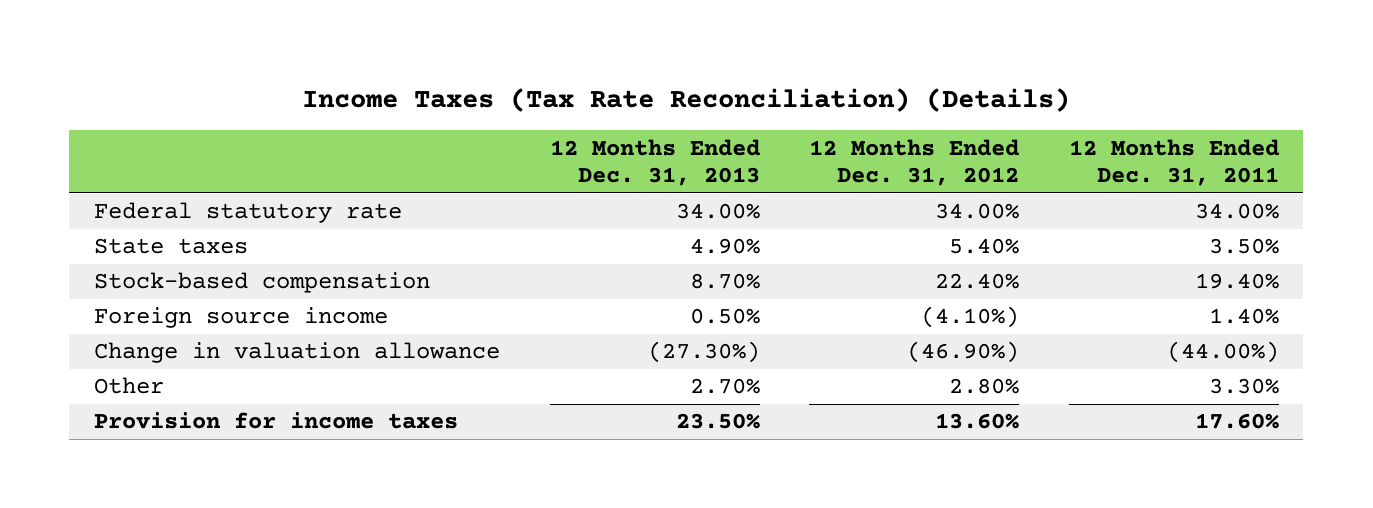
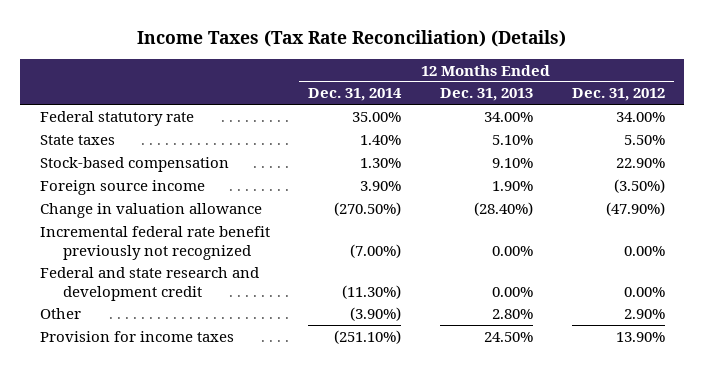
- | 12 Months Ended Dec. 31, 2013 | 12 Months Ended Dec. 31, 2012 | 12 Months Ended Dec. 31, 2011
+ | 12 Months Ended Dec. 31, 2014 | 12 Months Ended Dec. 31, 2013 | 12 Months Ended Dec. 31, 2012
- State taxes | 4.90% | 5.40% | 3.50%
- Stock-based compensation | 8.70% | 22.40% | 19.40%
- Foreign source income | 0.50% | (4.10%) | 1.40%
- Change in valuation allowance | (27.30%) | (46.90%) | (44.00%)
- Other | 2.70% | 2.80% | 3.30%
- Provision for income taxes | 23.50% | 13.60% | 17.60%
+ State taxes | 1.40% | 5.10% | 5.50%
+ Stock-based compensation | 1.30% | 9.10% | 22.90%
+ Foreign source income | 3.90% | 1.90% | (3.50%)
+ Change in valuation allowance | (270.50%) | (28.40%) | (47.90%)
+ Incremental federal rate benefit previously not recognized | (7.00%) | 0.00% | 0.00%
+ Federal and state research and development credit | (11.30%) | 0.00% | 0.00%
+ Other | (3.90%) | 2.80% | 2.90%
+ Provision for income taxes | (251.10%) | 24.50% | 13.90%

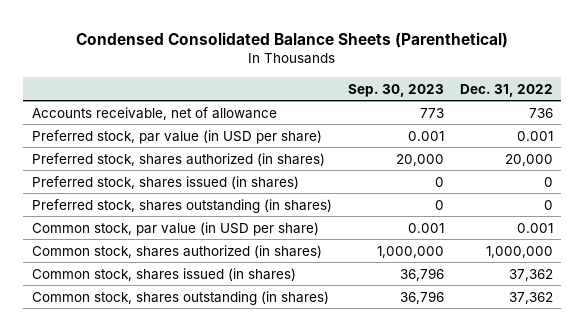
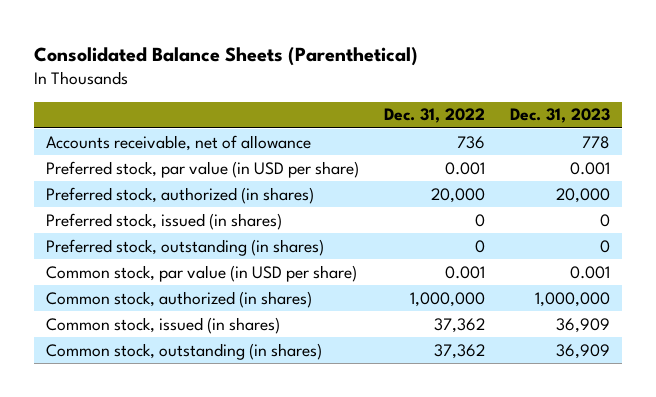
- Condensed Consolidated Balance Sheets (Parenthetical)
+ Consolidated Balance Sheets (Parenthetical)
- | Sep. 30, 2023 | Dec. 31, 2022
+ | Dec. 31, 2022 | Dec. 31, 2023
- Preferred stock, shares authorized (in shares) | 20,000 | 20,000
- Preferred stock, shares issued (in shares) | 0 | 0
- Preferred stock, shares outstanding (in shares) | 0 | 0
+ Preferred stock, authorized (in shares) | 20,000 | 20,000
+ Preferred stock, issued (in shares) | 0 | 0
+ Preferred stock, outstanding (in shares) | 0 | 0
- Common stock, shares authorized (in shares) | 1,000,000 | 1,000,000
- Common stock, shares issued (in shares) | 36,796 | 37,362
- Common stock, shares outstanding (in shares) | 36,796 | 37,362
+ Common stock, authorized (in shares) | 1,000,000 | 1,000,000
+ Common stock, issued (in shares) | 37,362 | 36,909
+ Common stock, outstanding (in shares) | 37,362 | 36,909

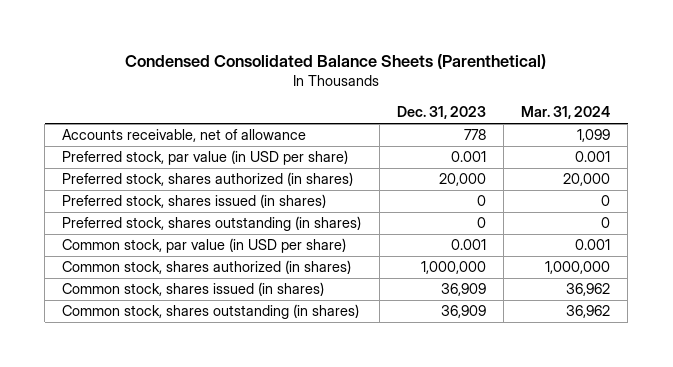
- Consolidated Balance Sheets (Parenthetical)
+ Condensed Consolidated Balance Sheets (Parenthetical)
- | Dec. 31, 2022 | Dec. 31, 2023
+ | Dec. 31, 2023 | Mar. 31, 2024
- Preferred stock, authorized (in shares) | 20,000 | 20,000
- Preferred stock, issued (in shares) | 0 | 0
- Preferred stock, outstanding (in shares) | 0 | 0
+ Preferred stock, shares authorized (in shares) | 20,000 | 20,000
+ Preferred stock, shares issued (in shares) | 0 | 0
+ Preferred stock, shares outstanding (in shares) | 0 | 0
- Common stock, authorized (in shares) | 1,000,000 | 1,000,000
- Common stock, issued (in shares) | 37,362 | 36,909
- Common stock, outstanding (in shares) | 37,362 | 36,909
+ Common stock, shares authorized (in shares) | 1,000,000 | 1,000,000
+ Common stock, shares issued (in shares) | 36,909 | 36,962
+ Common stock, shares outstanding (in shares) | 36,909 | 36,962

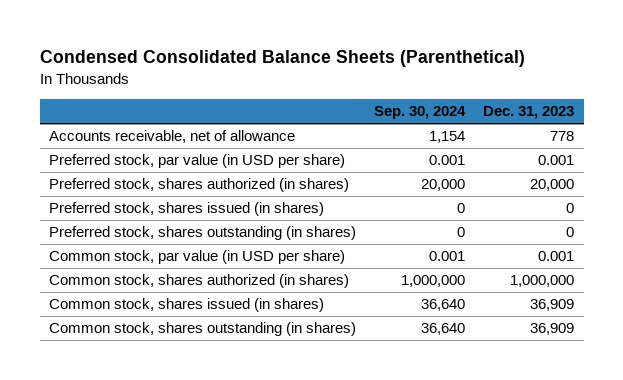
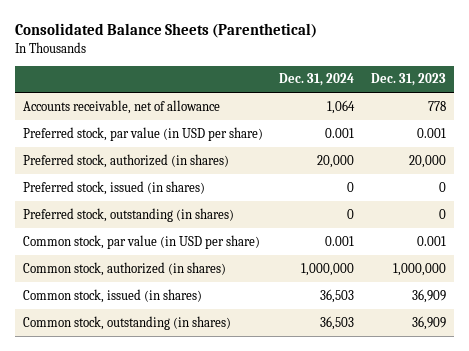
- Condensed Consolidated Balance Sheets (Parenthetical)
+ Consolidated Balance Sheets (Parenthetical)
- | Sep. 30, 2024 | Dec. 31, 2023
+ | Dec. 31, 2024 | Dec. 31, 2023
- Preferred stock, shares authorized (in shares) | 20,000 | 20,000
- Preferred stock, shares issued (in shares) | 0 | 0
- Preferred stock, shares outstanding (in shares) | 0 | 0
+ Preferred stock, authorized (in shares) | 20,000 | 20,000
+ Preferred stock, issued (in shares) | 0 | 0
+ Preferred stock, outstanding (in shares) | 0 | 0
- Common stock, shares authorized (in shares) | 1,000,000 | 1,000,000
- Common stock, shares issued (in shares) | 36,640 | 36,909
- Common stock, shares outstanding (in shares) | 36,640 | 36,909
+ Common stock, authorized (in shares) | 1,000,000 | 1,000,000
+ Common stock, issued (in shares) | 36,503 | 36,909
+ Common stock, outstanding (in shares) | 36,503 | 36,909

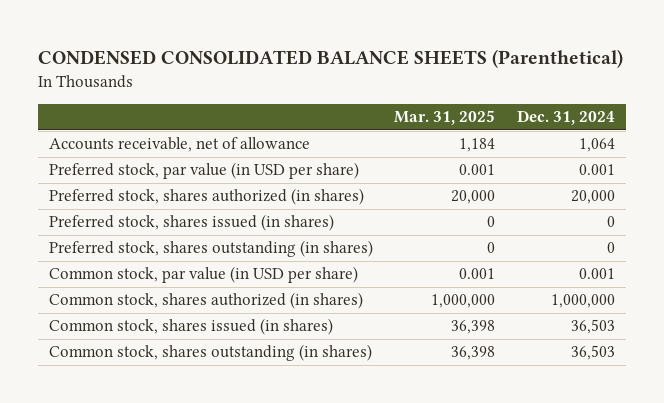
- Consolidated Balance Sheets (Parenthetical)
+ CONDENSED CONSOLIDATED BALANCE SHEETS (Parenthetical)
- | Dec. 31, 2024 | Dec. 31, 2023
+ | Mar. 31, 2025 | Dec. 31, 2024
- Preferred stock, authorized (in shares) | 20,000 | 20,000
- Preferred stock, issued (in shares) | 0 | 0
- Preferred stock, outstanding (in shares) | 0 | 0
+ Preferred stock, shares authorized (in shares) | 20,000 | 20,000
+ Preferred stock, shares issued (in shares) | 0 | 0
+ Preferred stock, shares outstanding (in shares) | 0 | 0
- Common stock, authorized (in shares) | 1,000,000 | 1,000,000
- Common stock, issued (in shares) | 36,503 | 36,909
- Common stock, outstanding (in shares) | 36,503 | 36,909
+ Common stock, shares authorized (in shares) | 1,000,000 | 1,000,000
+ Common stock, shares issued (in shares) | 36,398 | 36,503
+ Common stock, shares outstanding (in shares) | 36,398 | 36,503

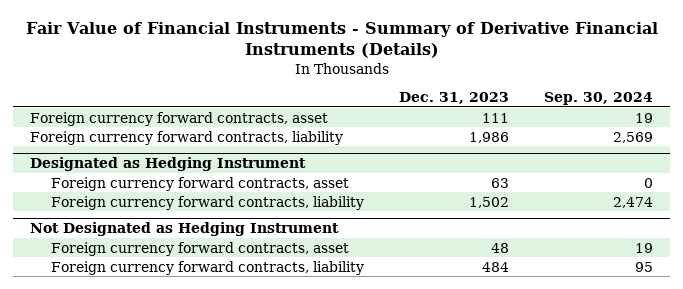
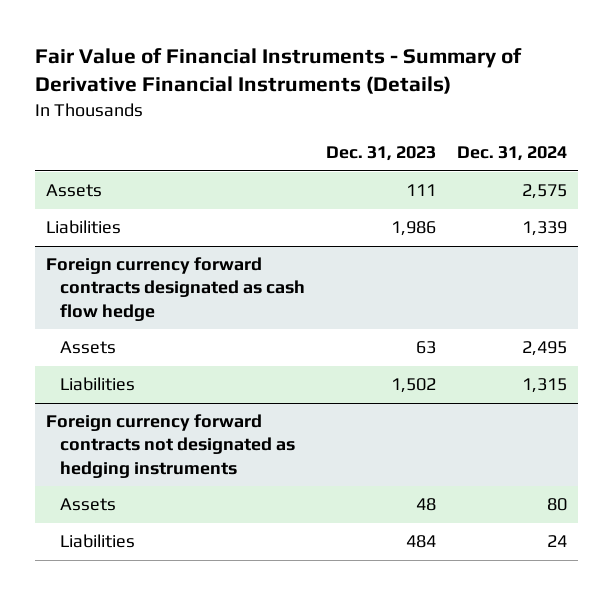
- | Dec. 31, 2023 | Sep. 30, 2024
+ | Dec. 31, 2023 | Dec. 31, 2024
- Foreign currency forward contracts, asset | 111 | 19
- Foreign currency forward contracts, liability | 1,986 | 2,569
- Designated as Hedging Instrument
- Foreign currency forward contracts, asset | 63 | 0
- Foreign currency forward contracts, liability | 1,502 | 2,474
- Not Designated as Hedging Instrument
- Foreign currency forward contracts, asset | 48 | 19
- Foreign currency forward contracts, liability | 484 | 95
+ Assets | 111 | 2,575
+ Liabilities | 1,986 | 1,339
+ Foreign currency forward contracts designated as cash flow hedge
+ Assets | 63 | 2,495
+ Liabilities | 1,502 | 1,315
+ Foreign currency forward contracts not designated as hedging instruments
+ Assets | 48 | 80
+ Liabilities | 484 | 24

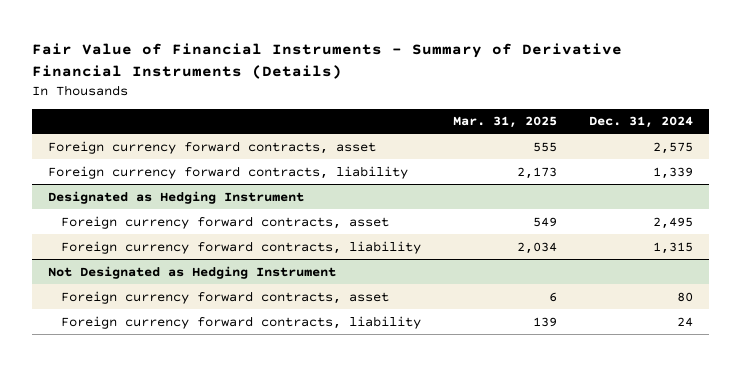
- | Dec. 31, 2023 | Dec. 31, 2024
+ | Mar. 31, 2025 | Dec. 31, 2024
- Assets | 111 | 2,575
- Liabilities | 1,986 | 1,339
- Foreign currency forward contracts designated as cash flow hedge
- Assets | 63 | 2,495
- Liabilities | 1,502 | 1,315
- Foreign currency forward contracts not designated as hedging instruments
- Assets | 48 | 80
- Liabilities | 484 | 24
+ Foreign currency forward contracts, asset | 555 | 2,575
+ Foreign currency forward contracts, liability | 2,173 | 1,339
+ Designated as Hedging Instrument
+ Foreign currency forward contracts, asset | 549 | 2,495
+ Foreign currency forward contracts, liability | 2,034 | 1,315
+ Not Designated as Hedging Instrument
+ Foreign currency forward contracts, asset | 6 | 80
+ Foreign currency forward contracts, liability | 139 | 24

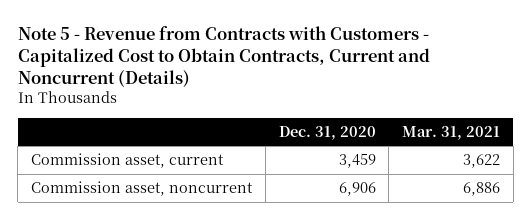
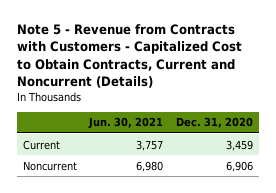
- | Dec. 31, 2020 | Mar. 31, 2021
+ | Jun. 30, 2021 | Dec. 31, 2020
- Commission asset, current | 3,459 | 3,622
- Commission asset, noncurrent | 6,906 | 6,886
+ Current | 3,757 | 3,459
+ Noncurrent | 6,980 | 6,906

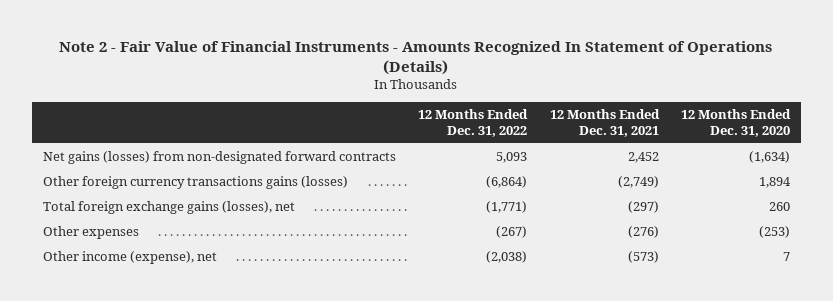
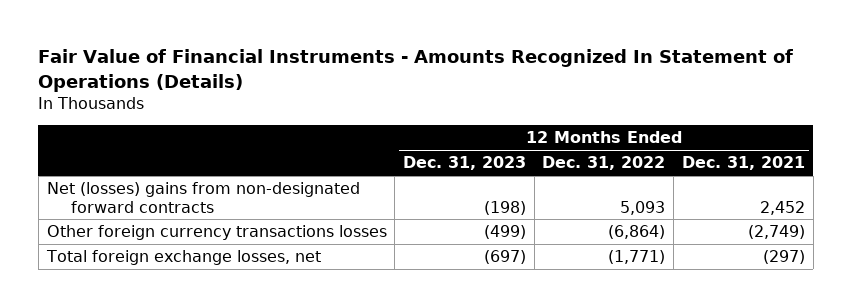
- Note 2 - Fair Value of Financial Instruments - Amounts Recognized In Statement of Operations (Details)
+ Fair Value of Financial Instruments - Amounts Recognized In Statement of Operations (Details)
- | 12 Months Ended Dec. 31, 2022 | 12 Months Ended Dec. 31, 2021 | 12 Months Ended Dec. 31, 2020
+ | 12 Months Ended Dec. 31, 2023 | 12 Months Ended Dec. 31, 2022 | 12 Months Ended Dec. 31, 2021
- Net gains (losses) from non-designated forward contracts | 5,093 | 2,452 | (1,634)
- Other foreign currency transactions gains (losses) | (6,864) | (2,749) | 1,894
- Total foreign exchange gains (losses), net | (1,771) | (297) | 260
- Other expenses | (267) | (276) | (253)
- Other income (expense), net | (2,038) | (573) | 7
+ Net (losses) gains from non-designated forward contracts | (198) | 5,093 | 2,452
+ Other foreign currency transactions losses | (499) | (6,864) | (2,749)
+ Total foreign exchange losses, net | (697) | (1,771) | (297)

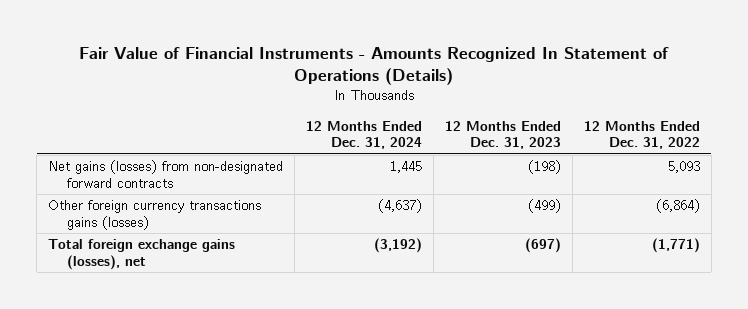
- | 12 Months Ended Dec. 31, 2023 | 12 Months Ended Dec. 31, 2022 | 12 Months Ended Dec. 31, 2021
+ | 12 Months Ended Dec. 31, 2024 | 12 Months Ended Dec. 31, 2023 | 12 Months Ended Dec. 31, 2022
- Net (losses) gains from non-designated forward contracts | (198) | 5,093 | 2,452
- Other foreign currency transactions losses | (499) | (6,864) | (2,749)
- Total foreign exchange losses, net | (697) | (1,771) | (297)
+ Net gains (losses) from non-designated forward contracts | 1,445 | (198) | 5,093
+ Other foreign currency transactions gains (losses) | (4,637) | (499) | (6,864)
+ Total foreign exchange gains (losses), net | (3,192) | (697) | (1,771)

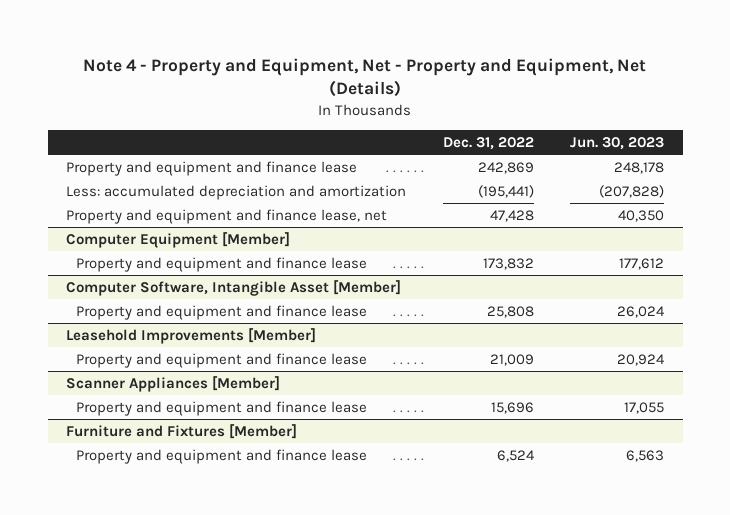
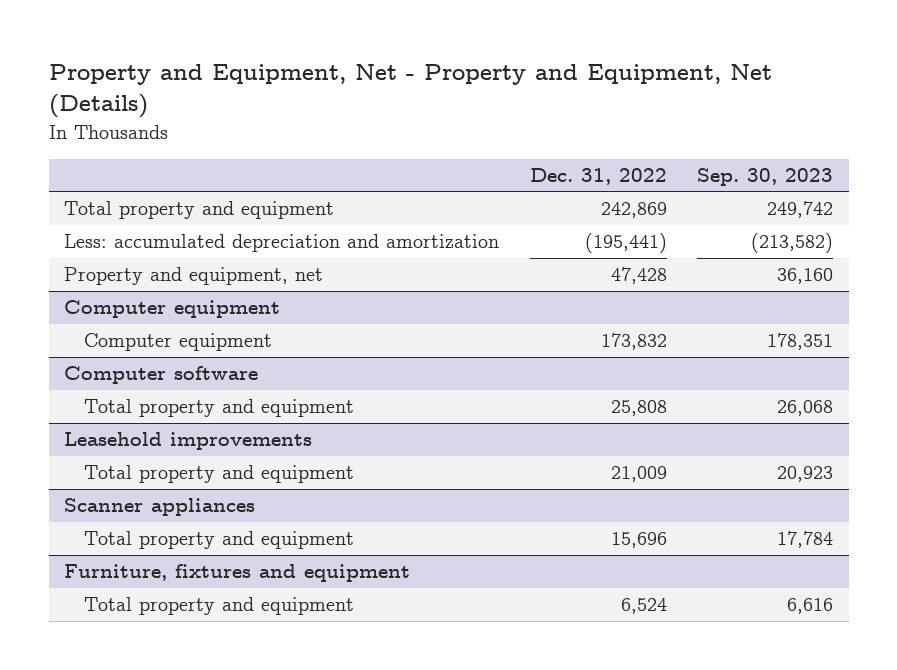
- Note 4 - Property and Equipment, Net - Property and Equipment, Net (Details)
+ Property and Equipment, Net - Property and Equipment, Net (Details)
- | Dec. 31, 2022 | Jun. 30, 2023
+ | Dec. 31, 2022 | Sep. 30, 2023
- Property and equipment and finance lease | 242,869 | 248,178
+ Total property and equipment | 242,869 | 249,742
- Property and equipment and finance lease, net | 47,428 | 40,350
- Computer Equipment [Member]
- Property and equipment and finance lease | 173,832 | 177,612
- Computer Software, Intangible Asset [Member]
- Property and equipment and finance lease | 25,808 | 26,024
- Leasehold Improvements [Member]
- Property and equipment and finance lease | 21,009 | 20,924
- Scanner Appliances [Member]
- Property and equipment and finance lease | 15,696 | 17,055
- Furniture and Fixtures [Member]
- Property and equipment and finance lease | 6,524 | 6,563
+ Property and equipment, net | 47,428 | 36,160
+ Computer equipment
+ Computer equipment | 173,832 | 178,351
+ Computer software
+ Total property and equipment | 25,808 | 26,068
+ Leasehold improvements
+ Total property and equipment | 21,009 | 20,923
+ Scanner appliances
+ Total property and equipment | 15,696 | 17,784
+ Furniture, fixtures and equipment
+ Total property and equipment | 6,524 | 6,616

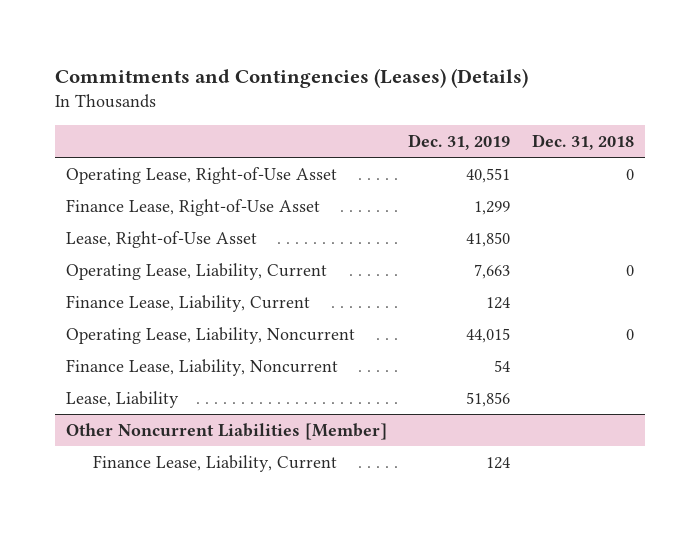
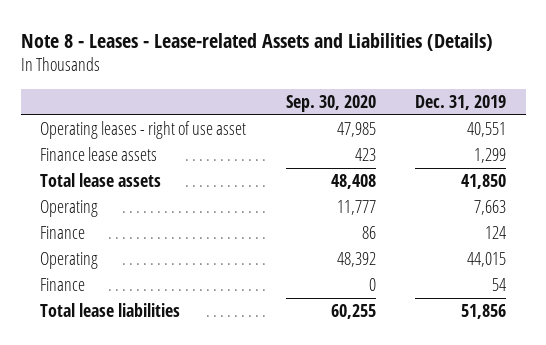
- Commitments and Contingencies (Leases) (Details)
+ Note 8 - Leases - Lease-related Assets and Liabilities (Details)
- | Dec. 31, 2019 | Dec. 31, 2018
+ | Sep. 30, 2020 | Dec. 31, 2019
- Operating Lease, Right-of-Use Asset | 40,551 | 0
- Finance Lease, Right-of-Use Asset | 1,299 |
- Lease, Right-of-Use Asset | 41,850 |
- Operating Lease, Liability, Current | 7,663 | 0
- Finance Lease, Liability, Current | 124 |
- Operating Lease, Liability, Noncurrent | 44,015 | 0
- Finance Lease, Liability, Noncurrent | 54 |
- Lease, Liability | 51,856 |
- Other Noncurrent Liabilities [Member]
- Finance Lease, Liability, Current | 124 |
+ Operating leases - right of use asset | 47,985 | 40,551
+ Finance lease assets | 423 | 1,299
+ Total lease assets | 48,408 | 41,850
+ Operating | 11,777 | 7,663
+ Finance | 86 | 124
+ Operating | 48,392 | 44,015
+ Finance | 0 | 54
+ Total lease liabilities | 60,255 | 51,856

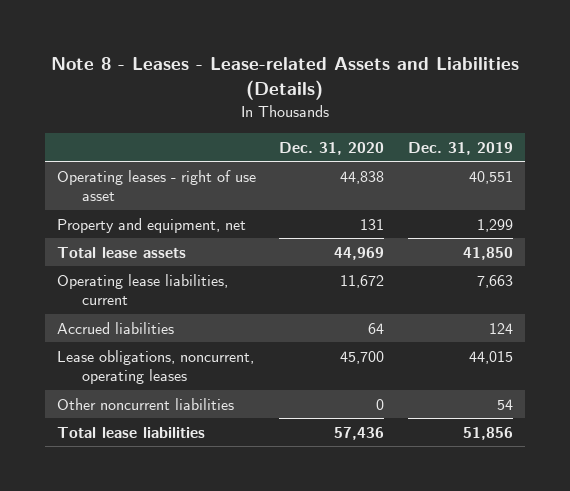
- | Sep. 30, 2020 | Dec. 31, 2019
+ | Dec. 31, 2020 | Dec. 31, 2019
- Finance lease assets | 423 | 1,299
+ Property and equipment, net | 131 | 1,299
- Operating | 11,777 | 7,663
- Finance | 86 | 124
- Operating | 48,392 | 44,015
- Finance | 0 | 54
+ Operating lease liabilities, current | 11,672 | 7,663
+ Accrued liabilities | 64 | 124
+ Lease obligations, noncurrent, operating leases | 45,700 | 44,015
+ Other noncurrent liabilities | 0 | 54

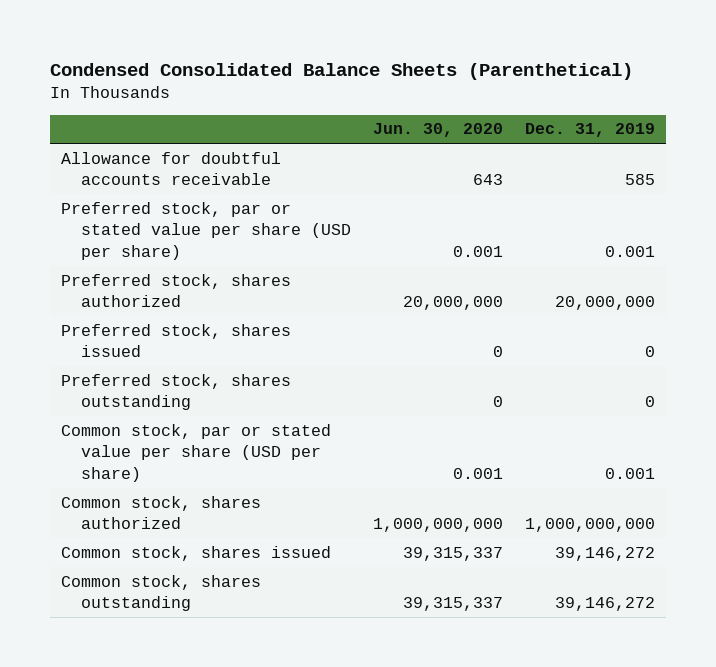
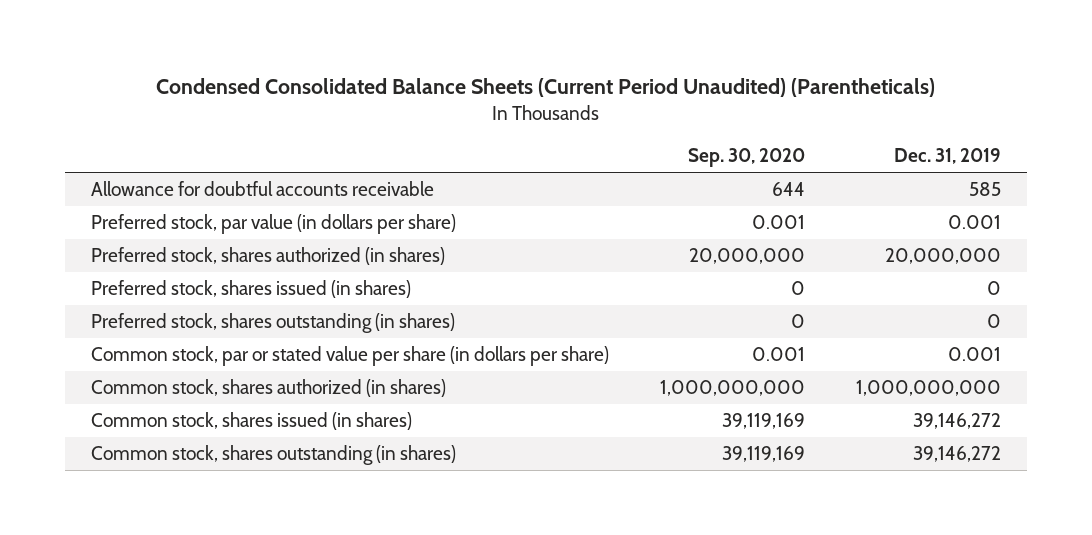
- Condensed Consolidated Balance Sheets (Parenthetical)
+ Condensed Consolidated Balance Sheets (Current Period Unaudited) (Parentheticals)
- | Jun. 30, 2020 | Dec. 31, 2019
+ | Sep. 30, 2020 | Dec. 31, 2019
- Preferred stock, par or stated value per share (USD per share) | 0.001 | 0.001
- Preferred stock, shares authorized | 20,000,000 | 20,000,000
- Preferred stock, shares issued | 0 | 0
- Preferred stock, shares outstanding | 0 | 0
- Common stock, par or stated value per share (USD per share) | 0.001 | 0.001
- Common stock, shares authorized | 1,000,000,000 | 1,000,000,000
- Common stock, shares issued | 39,315,337 | 39,146,272
- Common stock, shares outstanding | 39,315,337 | 39,146,272
+ Preferred stock, par value (in dollars per share) | 0.001 | 0.001
+ Preferred stock, shares authorized (in shares) | 20,000,000 | 20,000,000
+ Preferred stock, shares issued (in shares) | 0 | 0
+ Preferred stock, shares outstanding (in shares) | 0 | 0
+ Common stock, par or stated value per share (in dollars per share) | 0.001 | 0.001
+ Common stock, shares authorized (in shares) | 1,000,000,000 | 1,000,000,000
+ Common stock, shares issued (in shares) | 39,119,169 | 39,146,272
+ Common stock, shares outstanding (in shares) | 39,119,169 | 39,146,272

